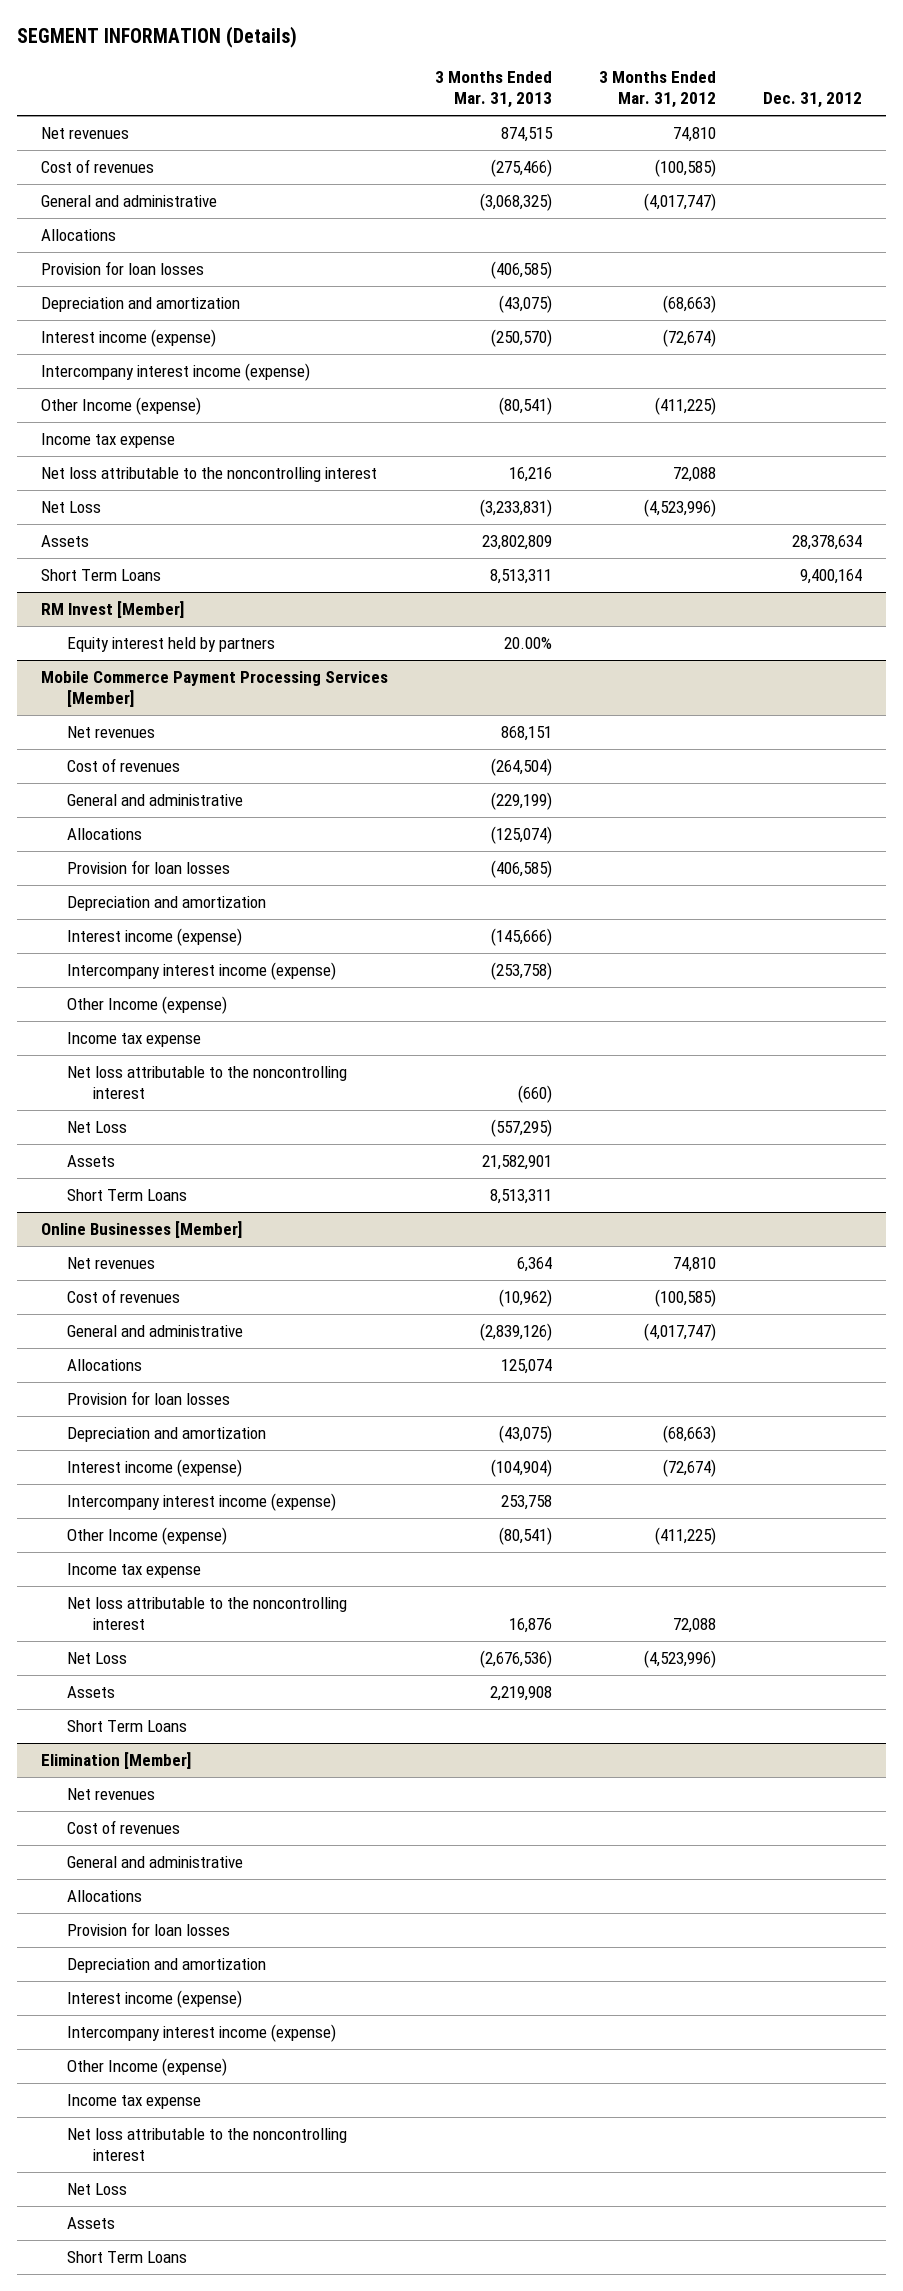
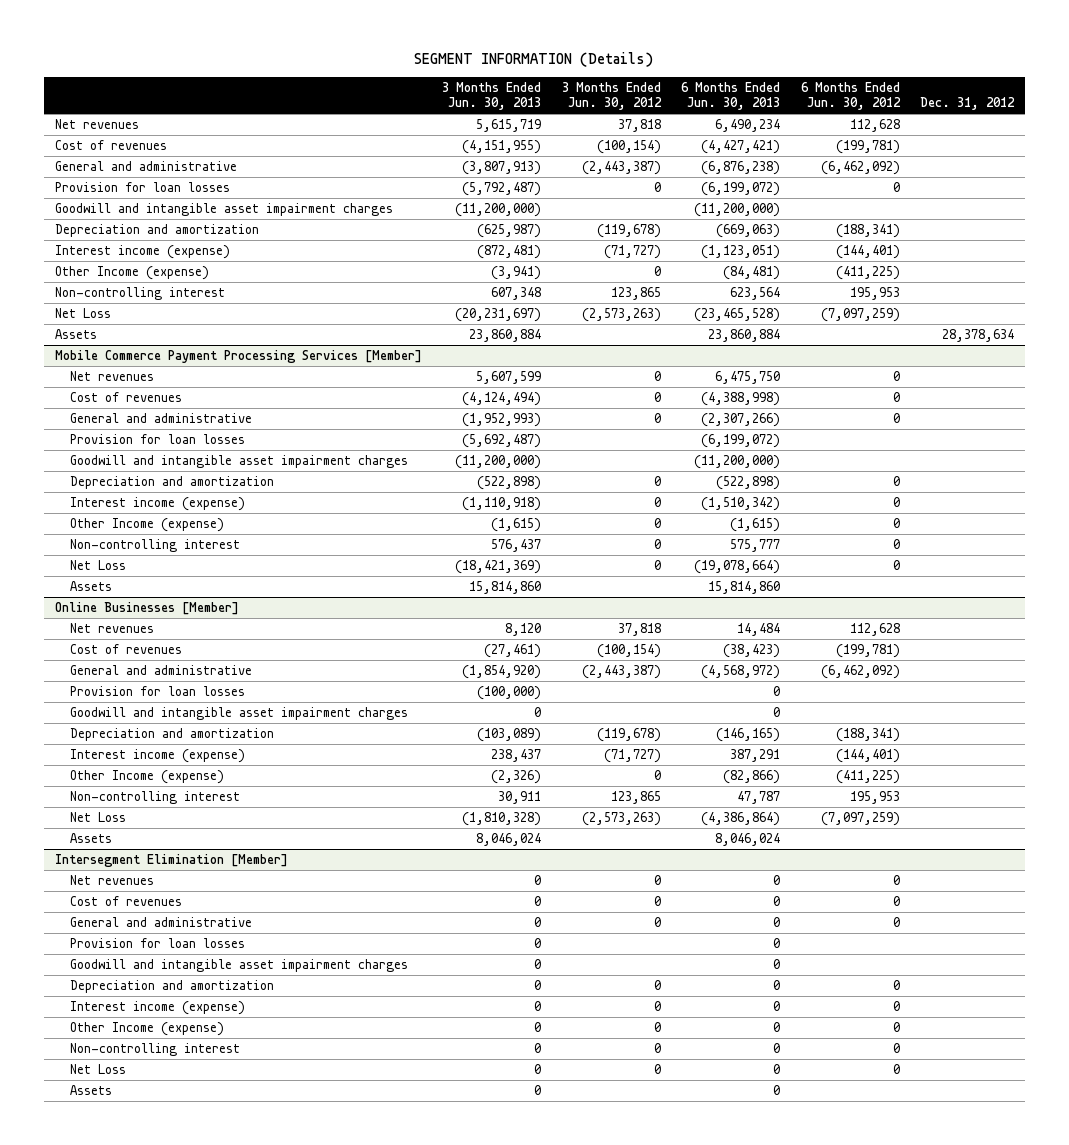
- | 3 Months Ended Mar. 31, 2013 | 3 Months Ended Mar. 31, 2012 | Dec. 31, 2012
+ | 3 Months Ended Jun. 30, 2013 | 3 Months Ended Jun. 30, 2012 | 6 Months Ended Jun. 30, 2013 | 6 Months Ended Jun. 30, 2012 | Dec. 31, 2012
- Allocations
+ Goodwill and intangible asset impairment charges | (11,200,000) | | (11,200,000) | |
- Intercompany interest income (expense)
- Income tax expense
- Net loss attributable to the noncontrolling interest | 16,216 | 72,088 |
+ Non-controlling interest | 607,348 | 123,865 | 623,564 | 195,953 |
- Short Term Loans | 8,513,311 | | 9,400,164
- RM Invest [Member]
- Equity interest held by partners | 20.00% | |
@ Mobile Commerce Payment Processing Services [Member]
- Allocations | (125,074) | |
+ Goodwill and intangible asset impairment charges | (11,200,000) | | (11,200,000) | |
- Intercompany interest income (expense) | (253,758) | |
- Income tax expense
- Net loss attributable to the noncontrolling interest | (660) | |
+ Non-controlling interest | 576,437 | 0 | 575,777 | 0 |
- Short Term Loans | 8,513,311 | |
@ Online Businesses [Member]
- Allocations | 125,074 | |
+ Goodwill and intangible asset impairment charges | 0 | | 0 | |
- Intercompany interest income (expense) | 253,758 | |
- Income tax expense
- Net loss attributable to the noncontrolling interest | 16,876 | 72,088 |
+ Non-controlling interest | 30,911 | 123,865 | 47,787 | 195,953 |
- Short Term Loans
- Elimination [Member]
+ Intersegment Elimination [Member]
- Allocations
+ Goodwill and intangible asset impairment charges | 0 | | 0 | |
- Intercompany interest income (expense)
- Income tax expense
- Net loss attributable to the noncontrolling interest
+ Non-controlling interest | 0 | 0 | 0 | 0 |
- Short Term Loans

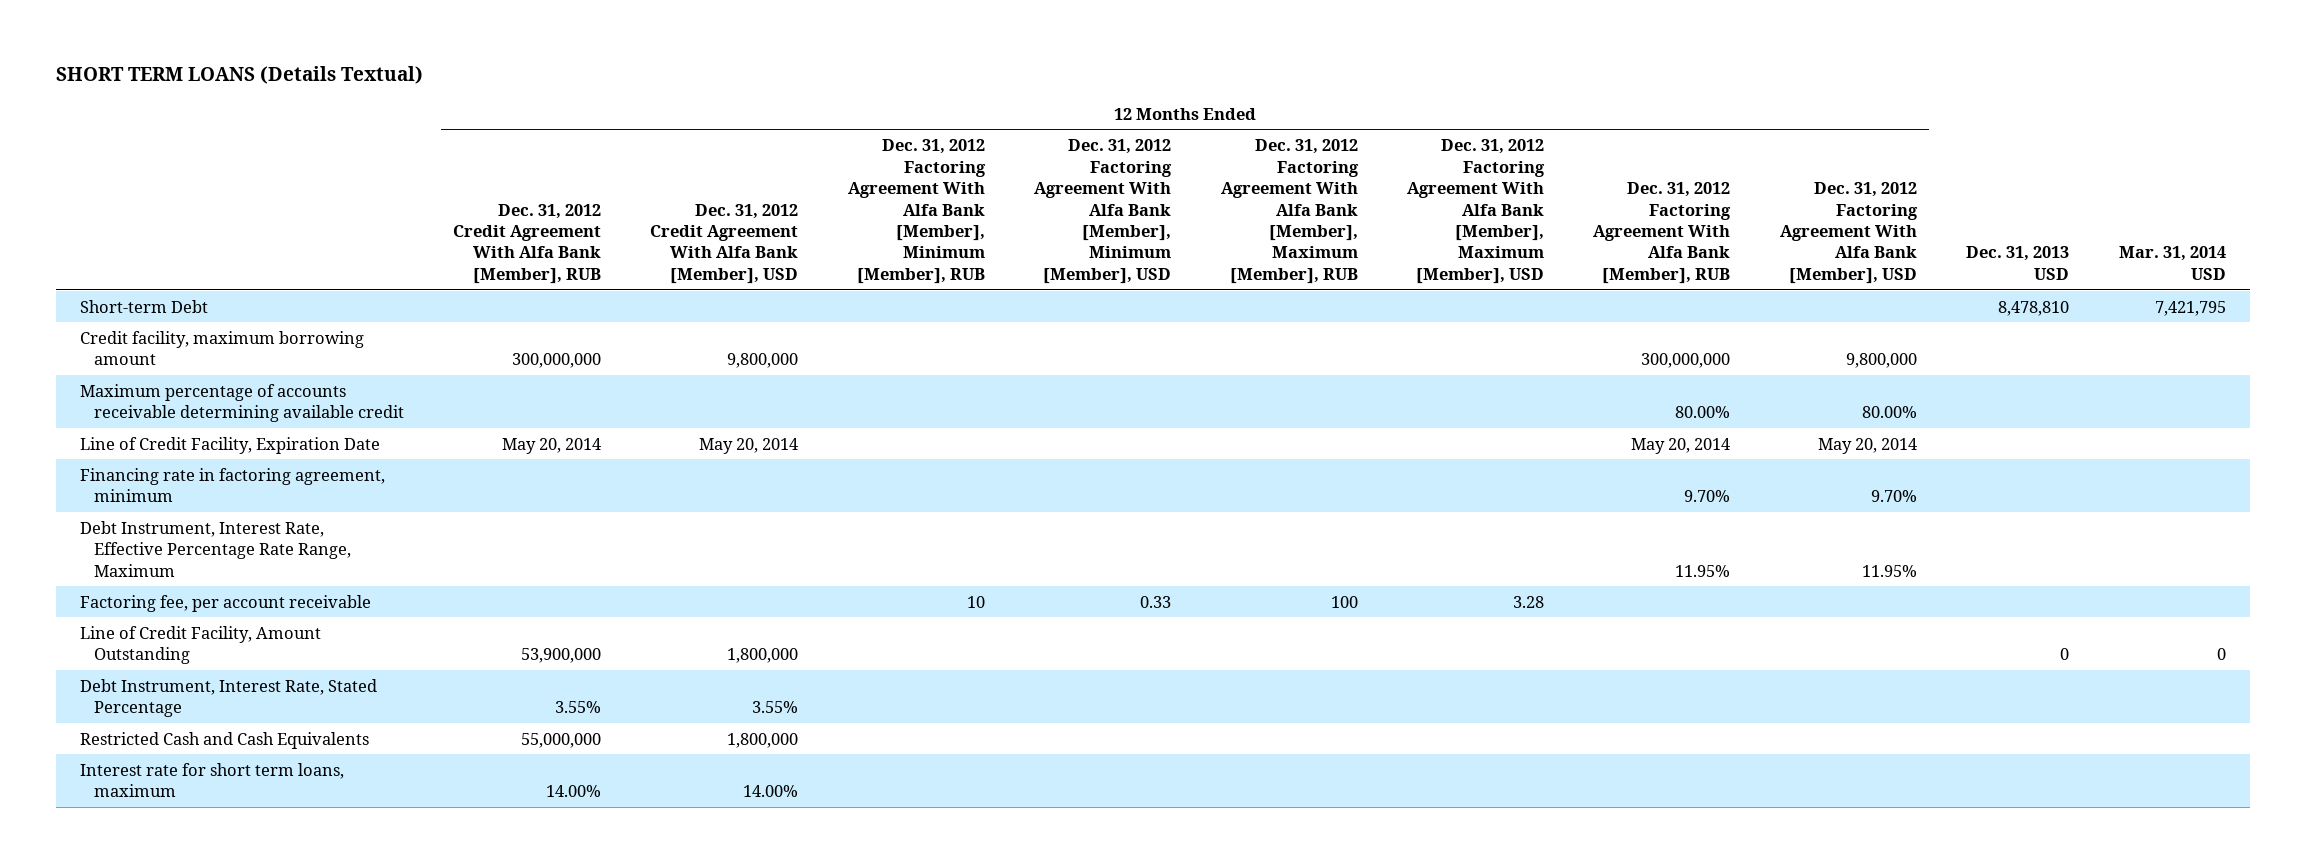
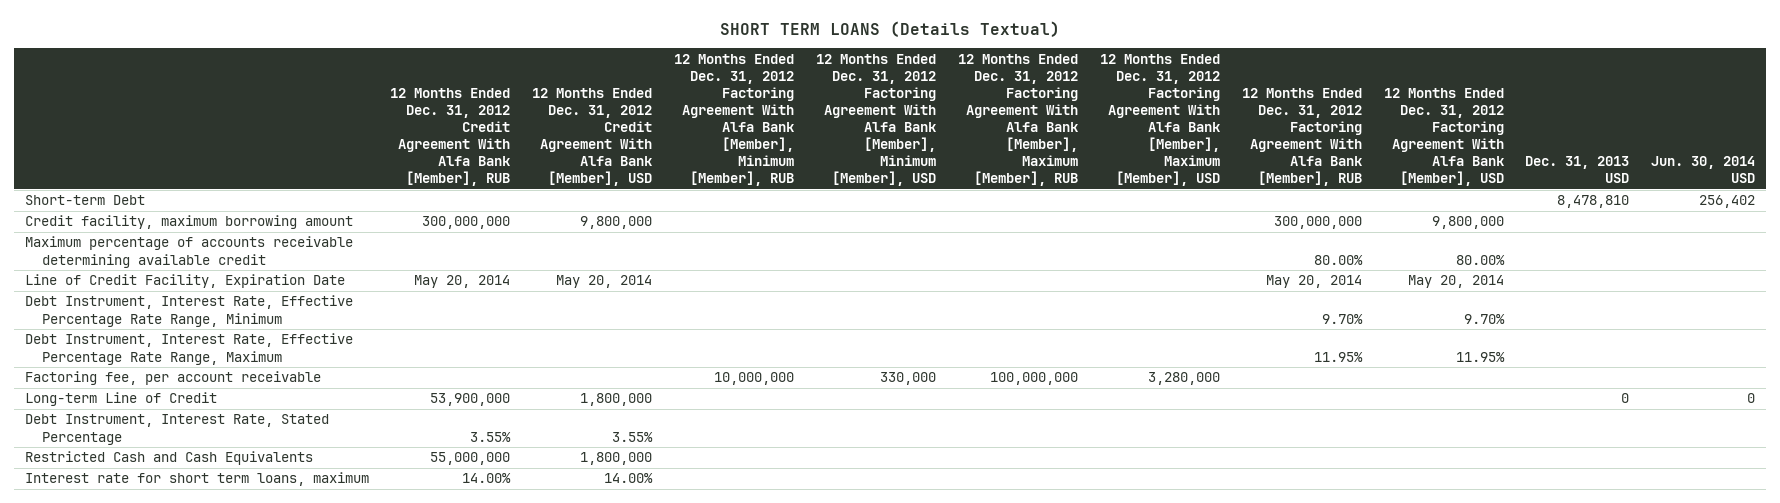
- | 12 Months Ended Dec. 31, 2012 Credit Agreement With Alfa Bank [Member], RUB | 12 Months Ended Dec. 31, 2012 Credit Agreement With Alfa Bank [Member], USD | 12 Months Ended Dec. 31, 2012 Factoring Agreement With Alfa Bank [Member], Minimum [Member], RUB | 12 Months Ended Dec. 31, 2012 Factoring Agreement With Alfa Bank [Member], Minimum [Member], USD | 12 Months Ended Dec. 31, 2012 Factoring Agreement With Alfa Bank [Member], Maximum [Member], RUB | 12 Months Ended Dec. 31, 2012 Factoring Agreement With Alfa Bank [Member], Maximum [Member], USD | 12 Months Ended Dec. 31, 2012 Factoring Agreement With Alfa Bank [Member], RUB | 12 Months Ended Dec. 31, 2012 Factoring Agreement With Alfa Bank [Member], USD | Dec. 31, 2013 USD | Mar. 31, 2014 USD
+ | 12 Months Ended Dec. 31, 2012 Credit Agreement With Alfa Bank [Member], RUB | 12 Months Ended Dec. 31, 2012 Credit Agreement With Alfa Bank [Member], USD | 12 Months Ended Dec. 31, 2012 Factoring Agreement With Alfa Bank [Member], Minimum [Member], RUB | 12 Months Ended Dec. 31, 2012 Factoring Agreement With Alfa Bank [Member], Minimum [Member], USD | 12 Months Ended Dec. 31, 2012 Factoring Agreement With Alfa Bank [Member], Maximum [Member], RUB | 12 Months Ended Dec. 31, 2012 Factoring Agreement With Alfa Bank [Member], Maximum [Member], USD | 12 Months Ended Dec. 31, 2012 Factoring Agreement With Alfa Bank [Member], RUB | 12 Months Ended Dec. 31, 2012 Factoring Agreement With Alfa Bank [Member], USD | Dec. 31, 2013 USD | Jun. 30, 2014 USD
- Financing rate in factoring agreement, minimum | | | | | | | 9.70% | 9.70% | |
+ Debt Instrument, Interest Rate, Effective Percentage Rate Range, Minimum | | | | | | | 9.70% | 9.70% | |
- Factoring fee, per account receivable | | | 10 | 0.33 | 100 | 3.28 | | | |
- Line of Credit Facility, Amount Outstanding | 53,900,000 | 1,800,000 | | | | | | | 0 | 0
+ Factoring fee, per account receivable | | | 10,000,000 | 330,000 | 100,000,000 | 3,280,000 | | | |
+ Long-term Line of Credit | 53,900,000 | 1,800,000 | | | | | | | 0 | 0

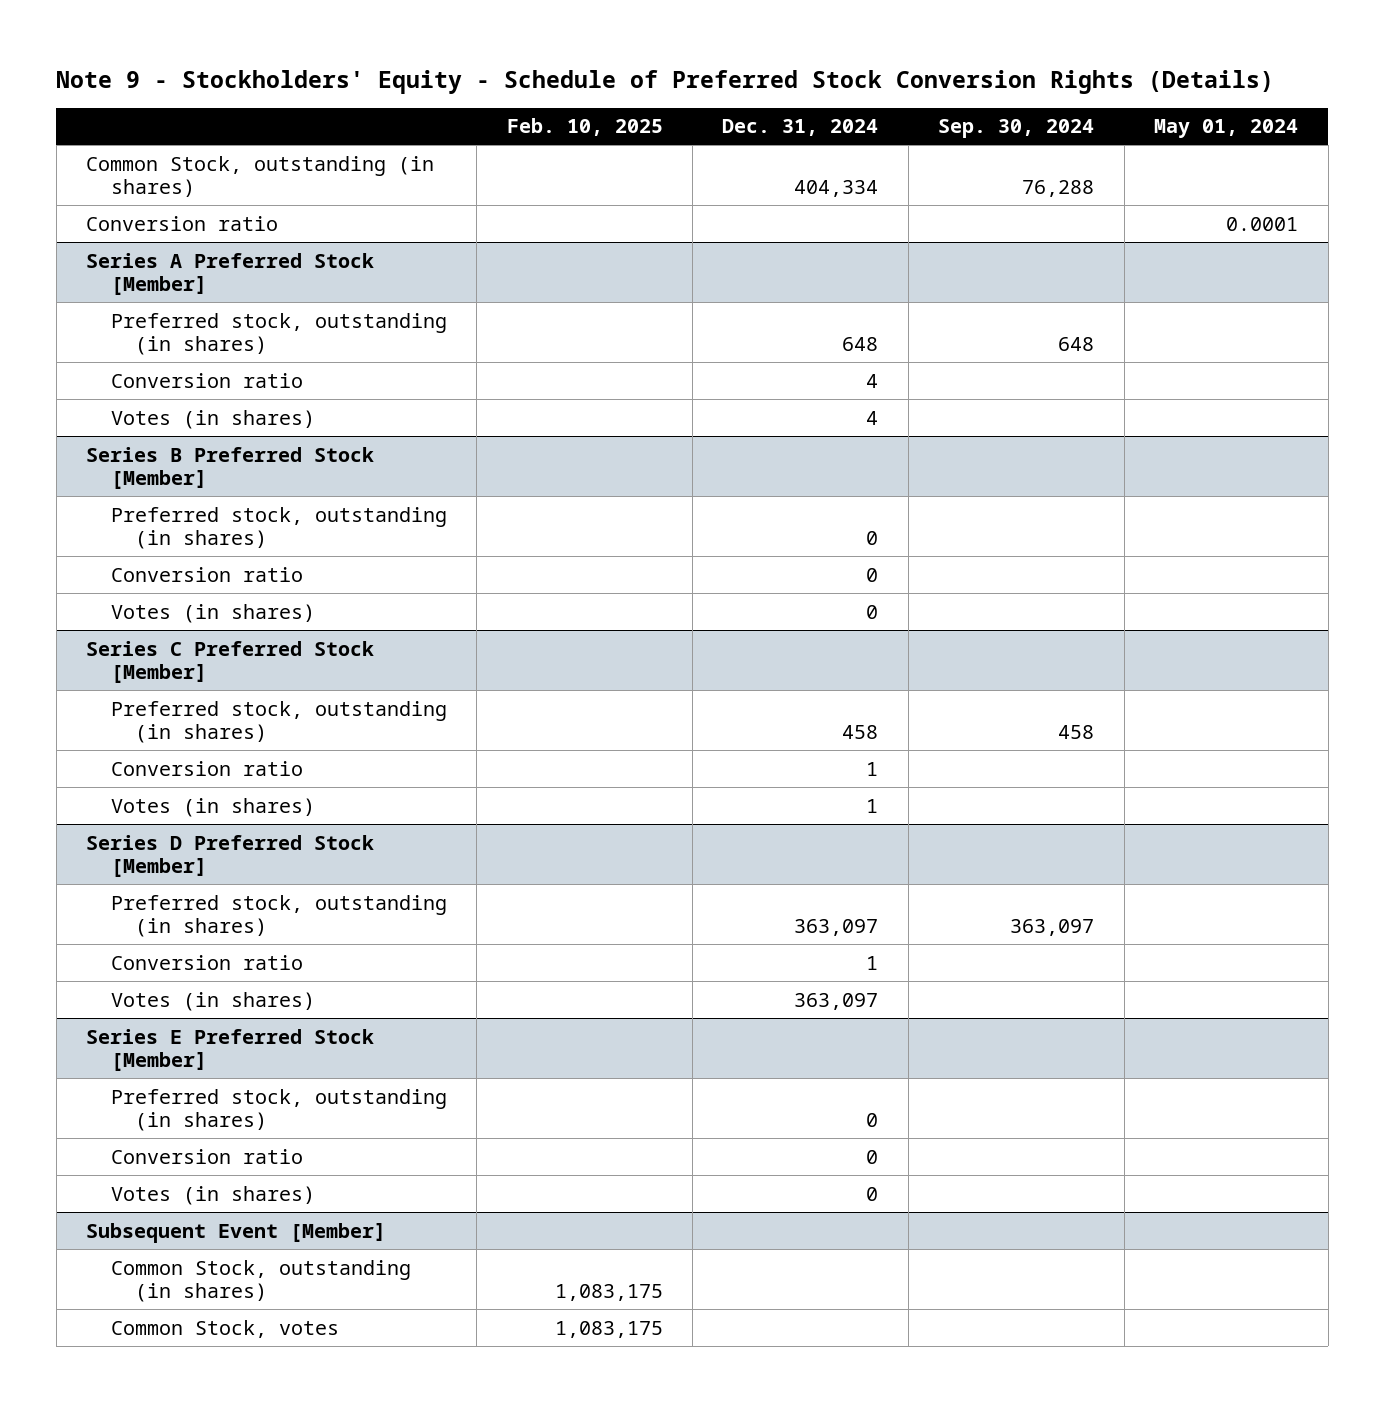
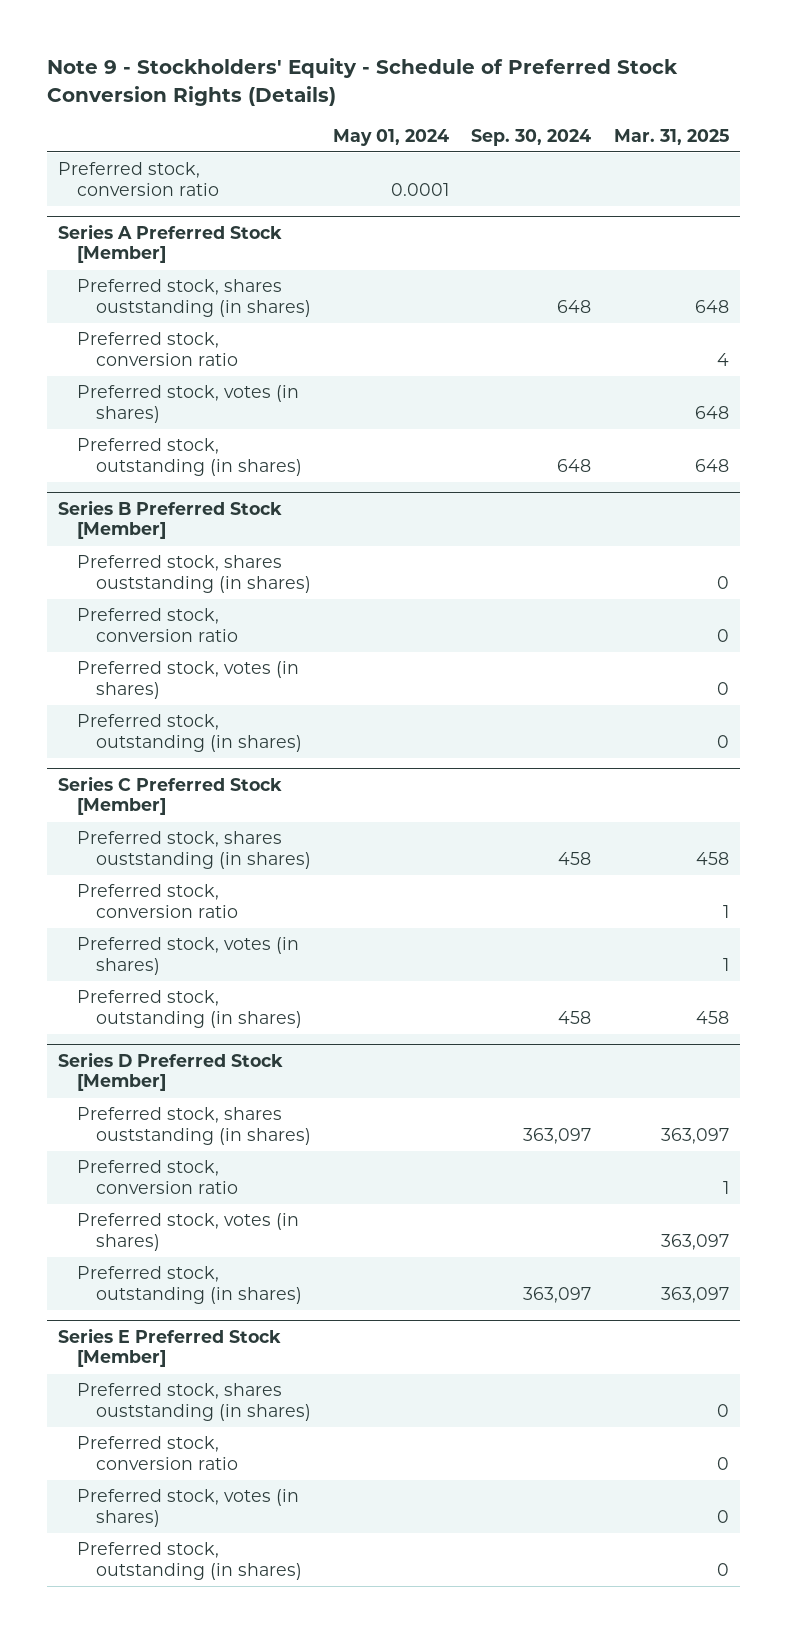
- | Feb. 10, 2025 | Dec. 31, 2024 | Sep. 30, 2024 | May 01, 2024
+ | May 01, 2024 | Sep. 30, 2024 | Mar. 31, 2025
- Common Stock, outstanding (in shares) | | 404,334 | 76,288 |
- Conversion ratio | | | | 0.0001
+ Preferred stock, conversion ratio | 0.0001 | |
@ Series A Preferred Stock [Member]
+ Preferred stock, shares ouststanding (in shares) | | 648 | 648
+ Preferred stock, conversion ratio | | | 4
+ Preferred stock, votes (in shares) | | | 648
- Conversion ratio | | 4 | |
- Votes (in shares) | | 4 | |
@ Series B Preferred Stock [Member]
+ Preferred stock, shares ouststanding (in shares) | | | 0
+ Preferred stock, conversion ratio | | | 0
+ Preferred stock, votes (in shares) | | | 0
- Conversion ratio | | 0 | |
- Votes (in shares) | | 0 | |
@ Series C Preferred Stock [Member]
+ Preferred stock, shares ouststanding (in shares) | | 458 | 458
+ Preferred stock, conversion ratio | | | 1
+ Preferred stock, votes (in shares) | | | 1
- Conversion ratio | | 1 | |
- Votes (in shares) | | 1 | |
@ Series D Preferred Stock [Member]
+ Preferred stock, shares ouststanding (in shares) | | 363,097 | 363,097
+ Preferred stock, conversion ratio | | | 1
+ Preferred stock, votes (in shares) | | | 363,097
- Conversion ratio | | 1 | |
- Votes (in shares) | | 363,097 | |
@ Series E Preferred Stock [Member]
+ Preferred stock, shares ouststanding (in shares) | | | 0
+ Preferred stock, conversion ratio | | | 0
+ Preferred stock, votes (in shares) | | | 0
- Conversion ratio | | 0 | |
- Votes (in shares) | | 0 | |
- Subsequent Event [Member]
- Common Stock, outstanding (in shares) | 1,083,175 | | |
- Common Stock, votes | 1,083,175 | | |

